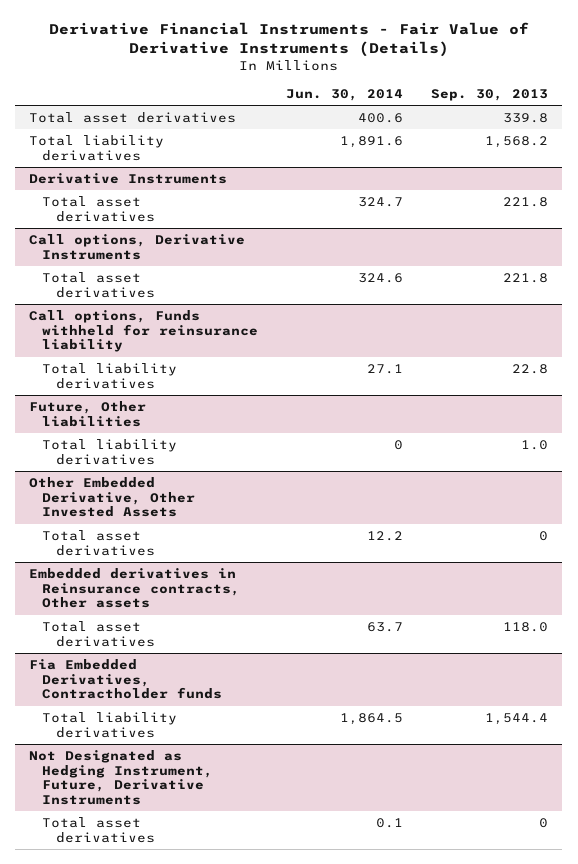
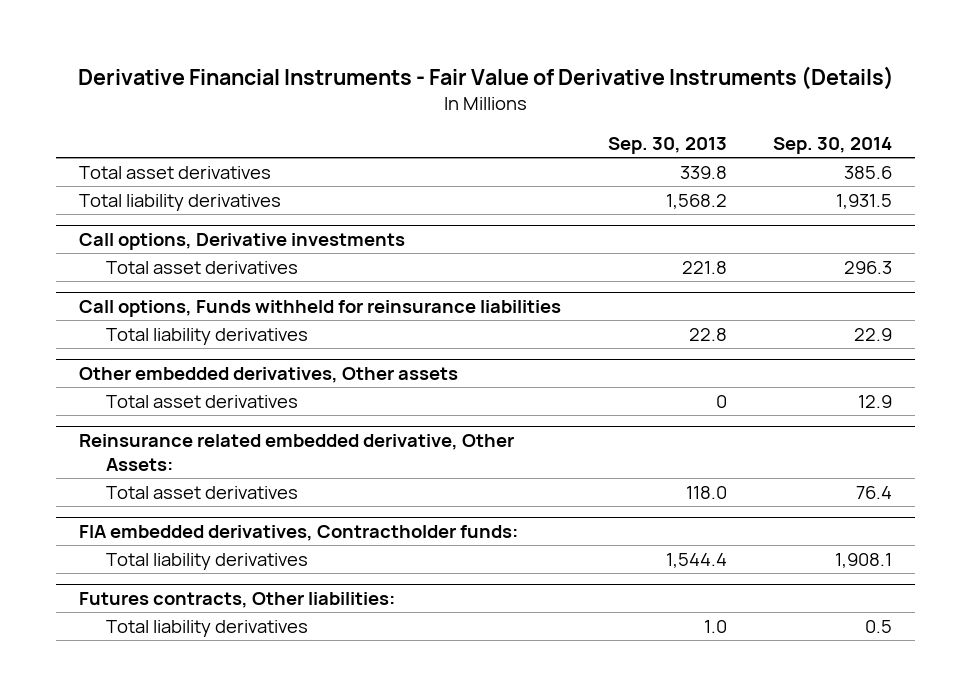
- | Jun. 30, 2014 | Sep. 30, 2013
+ | Sep. 30, 2013 | Sep. 30, 2014
- Derivative Instruments
- Total asset derivatives | 324.7 | 221.8
- Call options, Derivative Instruments
+ Call options, Derivative investments
- Call options, Funds withheld for reinsurance liability
+ Call options, Funds withheld for reinsurance liabilities
- Future, Other liabilities
- Total liability derivatives | 0 | 1.0
- Other Embedded Derivative, Other Invested Assets
+ Other embedded derivatives, Other assets
- Embedded derivatives in Reinsurance contracts, Other assets
+ Reinsurance related embedded derivative, Other Assets:
- Fia Embedded Derivatives, Contractholder funds
+ FIA embedded derivatives, Contractholder funds:
- Not Designated as Hedging Instrument, Future, Derivative Instruments
- Total asset derivatives | 0.1 | 0
+ Futures contracts, Other liabilities:
+ Total liability derivatives | 1.0 | 0.5

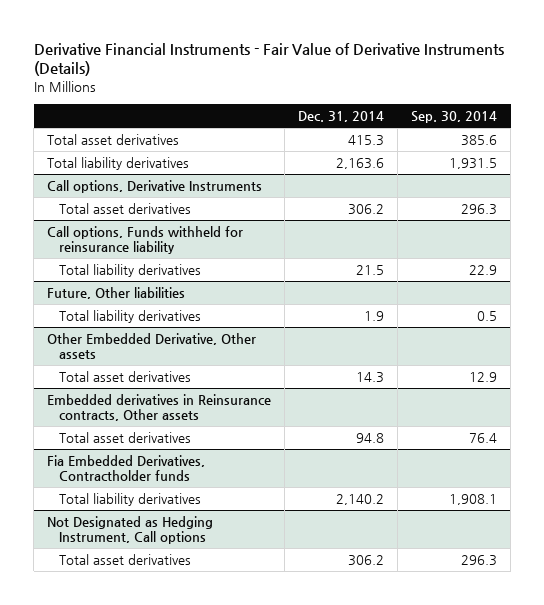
- | Sep. 30, 2013 | Sep. 30, 2014
+ | Dec. 31, 2014 | Sep. 30, 2014
- Call options, Derivative investments
+ Call options, Derivative Instruments
- Call options, Funds withheld for reinsurance liabilities
+ Call options, Funds withheld for reinsurance liability
- Other embedded derivatives, Other assets
+ Future, Other liabilities
+ Total liability derivatives | 1.9 | 0.5
+ Other Embedded Derivative, Other assets
- Reinsurance related embedded derivative, Other Assets:
+ Embedded derivatives in Reinsurance contracts, Other assets
- FIA embedded derivatives, Contractholder funds:
+ Fia Embedded Derivatives, Contractholder funds
- Futures contracts, Other liabilities:
- Total liability derivatives | 1.0 | 0.5
+ Not Designated as Hedging Instrument, Call options
+ Total asset derivatives | 306.2 | 296.3

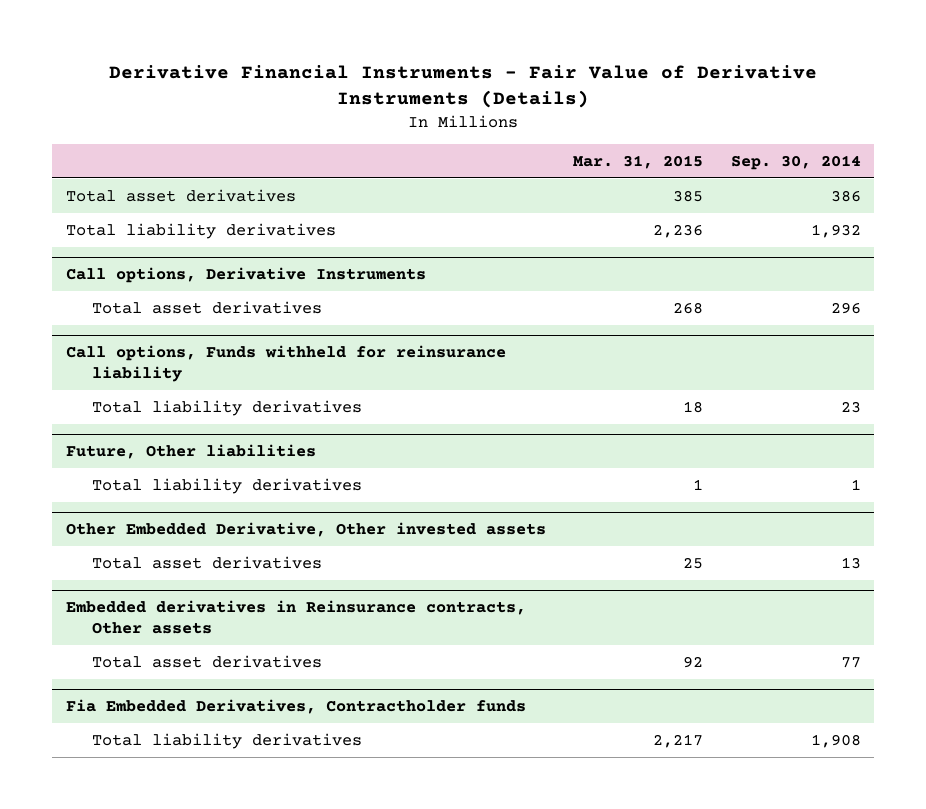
- | Dec. 31, 2014 | Sep. 30, 2014
+ | Mar. 31, 2015 | Sep. 30, 2014
- Total asset derivatives | 415.3 | 385.6
- Total liability derivatives | 2,163.6 | 1,931.5
+ Total asset derivatives | 385 | 386
+ Total liability derivatives | 2,236 | 1,932
@ Call options, Derivative Instruments
- Total asset derivatives | 306.2 | 296.3
+ Total asset derivatives | 268 | 296
@ Call options, Funds withheld for reinsurance liability
- Total liability derivatives | 21.5 | 22.9
+ Total liability derivatives | 18 | 23
@ Future, Other liabilities
- Total liability derivatives | 1.9 | 0.5
- Other Embedded Derivative, Other assets
- Total asset derivatives | 14.3 | 12.9
@ Future, Other liabilities
+ Total liability derivatives | 1 | 1
+ Other Embedded Derivative, Other invested assets
+ Total asset derivatives | 25 | 13
@ Embedded derivatives in Reinsurance contracts, Other assets
- Total asset derivatives | 94.8 | 76.4
+ Total asset derivatives | 92 | 77
@ Fia Embedded Derivatives, Contractholder funds
- Total liability derivatives | 2,140.2 | 1,908.1
- Not Designated as Hedging Instrument, Call options
- Total asset derivatives | 306.2 | 296.3
@ Fia Embedded Derivatives, Contractholder funds
+ Total liability derivatives | 2,217 | 1,908

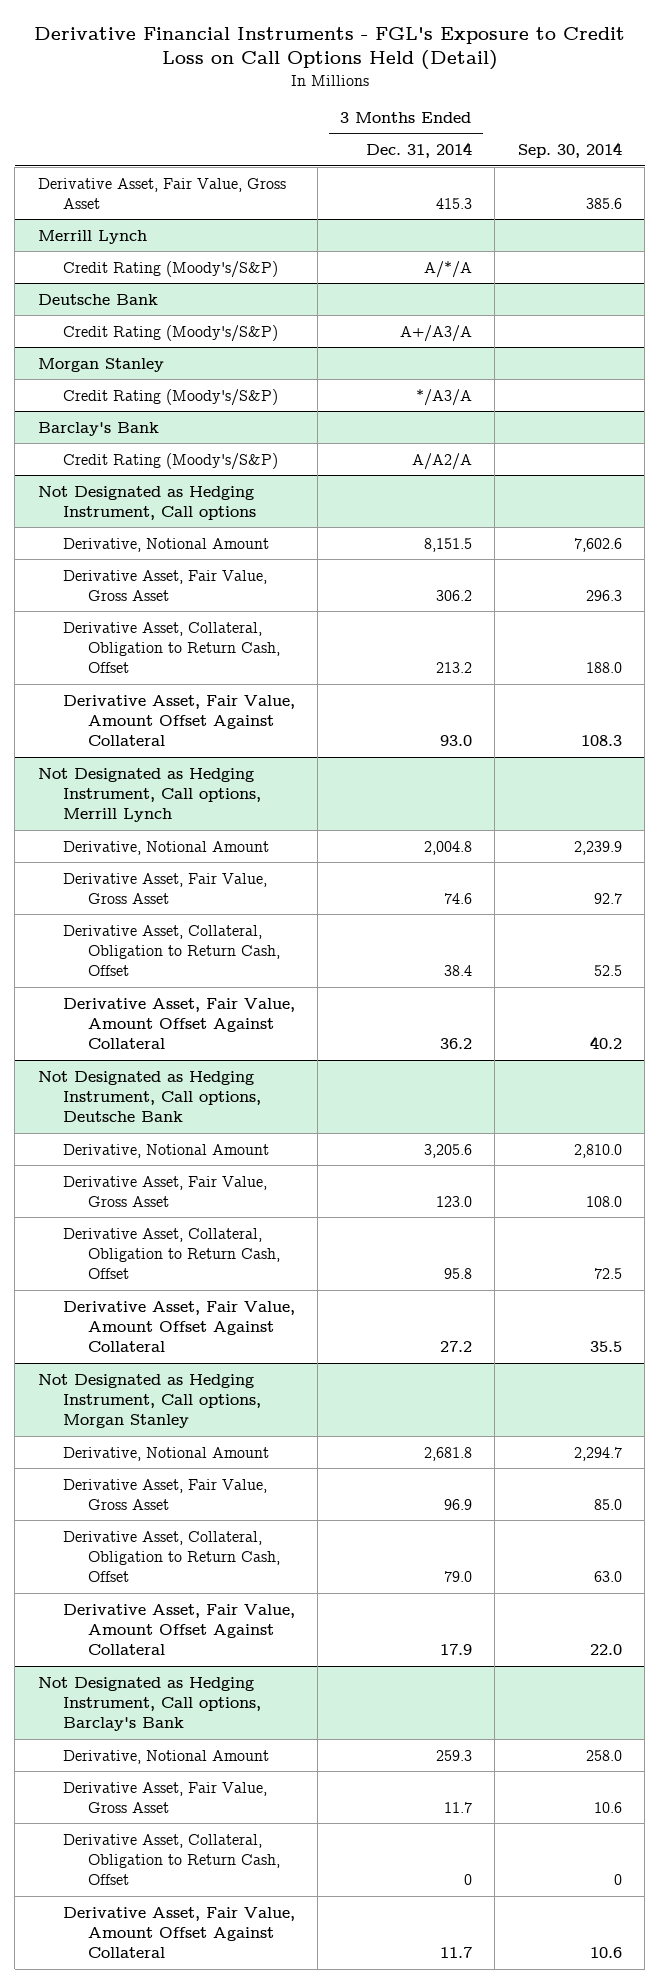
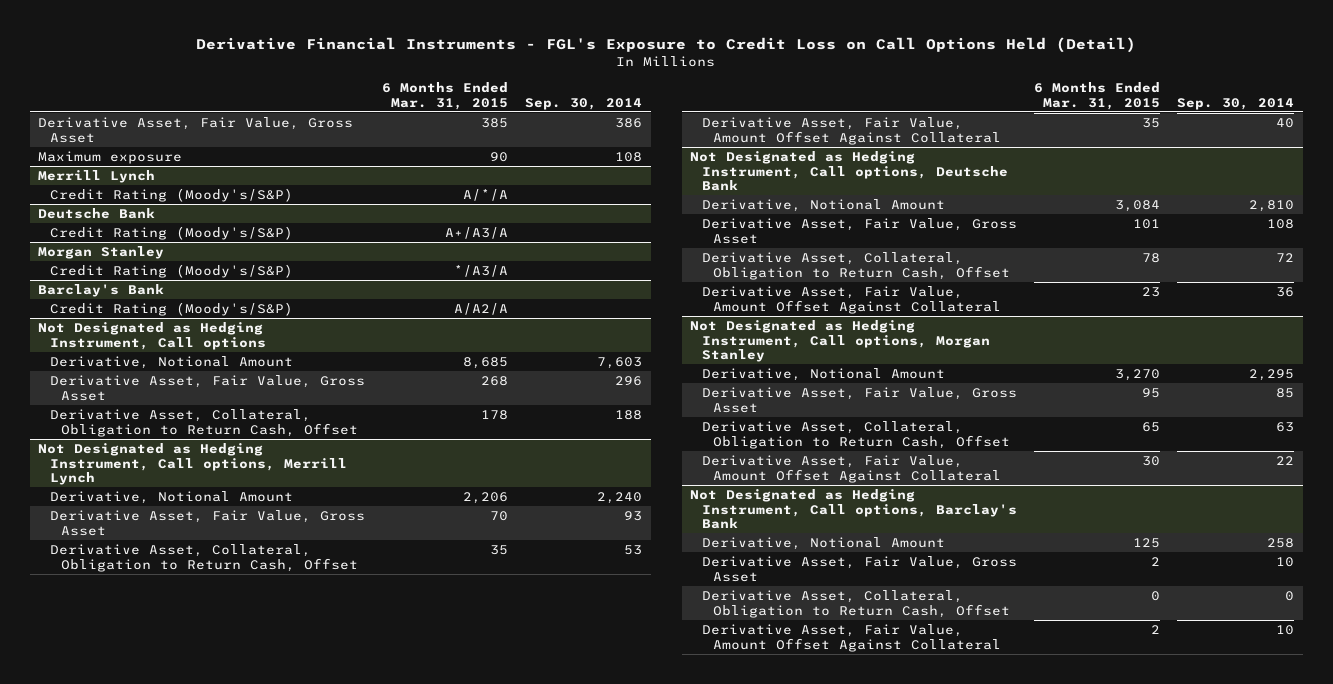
- | 3 Months Ended Dec. 31, 2014 | Sep. 30, 2014
+ | 6 Months Ended Mar. 31, 2015 | Sep. 30, 2014
- Derivative Asset, Fair Value, Gross Asset | 415.3 | 385.6
+ Derivative Asset, Fair Value, Gross Asset | 385 | 386
+ Maximum exposure | 90 | 108
@ Not Designated as Hedging Instrument, Call options
- Derivative, Notional Amount | 8,151.5 | 7,602.6
- Derivative Asset, Fair Value, Gross Asset | 306.2 | 296.3
- Derivative Asset, Collateral, Obligation to Return Cash, Offset | 213.2 | 188.0
- Derivative Asset, Fair Value, Amount Offset Against Collateral | 93.0 | 108.3
+ Derivative, Notional Amount | 8,685 | 7,603
+ Derivative Asset, Fair Value, Gross Asset | 268 | 296
+ Derivative Asset, Collateral, Obligation to Return Cash, Offset | 178 | 188
@ Not Designated as Hedging Instrument, Call options, Merrill Lynch
- Derivative, Notional Amount | 2,004.8 | 2,239.9
- Derivative Asset, Fair Value, Gross Asset | 74.6 | 92.7
- Derivative Asset, Collateral, Obligation to Return Cash, Offset | 38.4 | 52.5
- Derivative Asset, Fair Value, Amount Offset Against Collateral | 36.2 | 40.2
+ Derivative, Notional Amount | 2,206 | 2,240
+ Derivative Asset, Fair Value, Gross Asset | 70 | 93
+ Derivative Asset, Collateral, Obligation to Return Cash, Offset | 35 | 53
+ Derivative Asset, Fair Value, Amount Offset Against Collateral | 35 | 40
@ Not Designated as Hedging Instrument, Call options, Deutsche Bank
- Derivative, Notional Amount | 3,205.6 | 2,810.0
- Derivative Asset, Fair Value, Gross Asset | 123.0 | 108.0
- Derivative Asset, Collateral, Obligation to Return Cash, Offset | 95.8 | 72.5
- Derivative Asset, Fair Value, Amount Offset Against Collateral | 27.2 | 35.5
+ Derivative, Notional Amount | 3,084 | 2,810
+ Derivative Asset, Fair Value, Gross Asset | 101 | 108
+ Derivative Asset, Collateral, Obligation to Return Cash, Offset | 78 | 72
+ Derivative Asset, Fair Value, Amount Offset Against Collateral | 23 | 36
@ Not Designated as Hedging Instrument, Call options, Morgan Stanley
- Derivative, Notional Amount | 2,681.8 | 2,294.7
- Derivative Asset, Fair Value, Gross Asset | 96.9 | 85.0
- Derivative Asset, Collateral, Obligation to Return Cash, Offset | 79.0 | 63.0
- Derivative Asset, Fair Value, Amount Offset Against Collateral | 17.9 | 22.0
+ Derivative, Notional Amount | 3,270 | 2,295
+ Derivative Asset, Fair Value, Gross Asset | 95 | 85
+ Derivative Asset, Collateral, Obligation to Return Cash, Offset | 65 | 63
+ Derivative Asset, Fair Value, Amount Offset Against Collateral | 30 | 22
@ Not Designated as Hedging Instrument, Call options, Barclay's Bank
- Derivative, Notional Amount | 259.3 | 258.0
- Derivative Asset, Fair Value, Gross Asset | 11.7 | 10.6
+ Derivative, Notional Amount | 125 | 258
+ Derivative Asset, Fair Value, Gross Asset | 2 | 10
- Derivative Asset, Fair Value, Amount Offset Against Collateral | 11.7 | 10.6
+ Derivative Asset, Fair Value, Amount Offset Against Collateral | 2 | 10

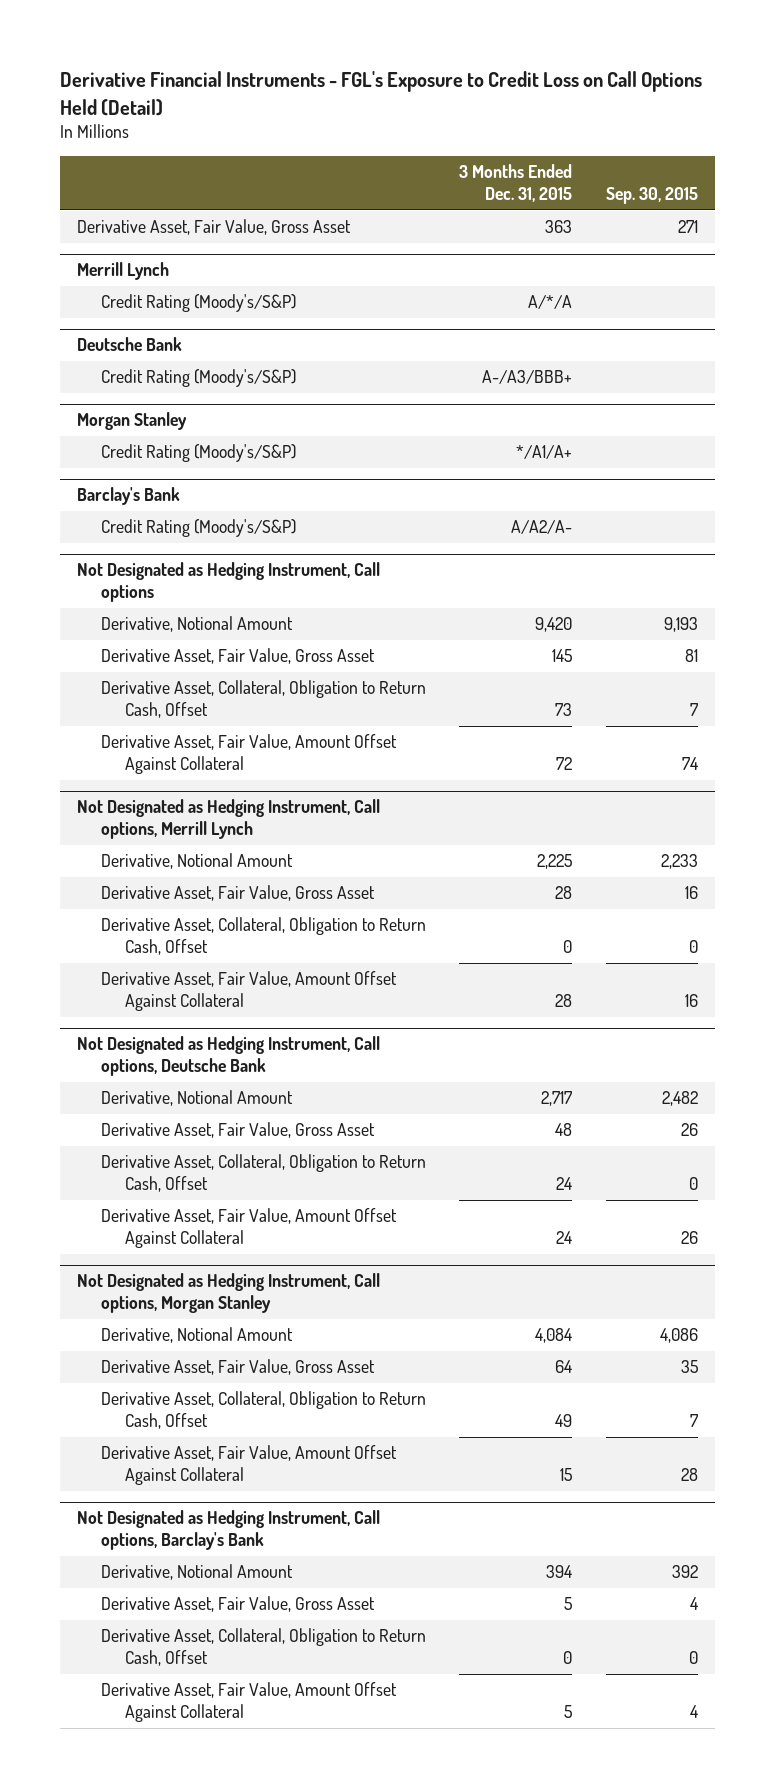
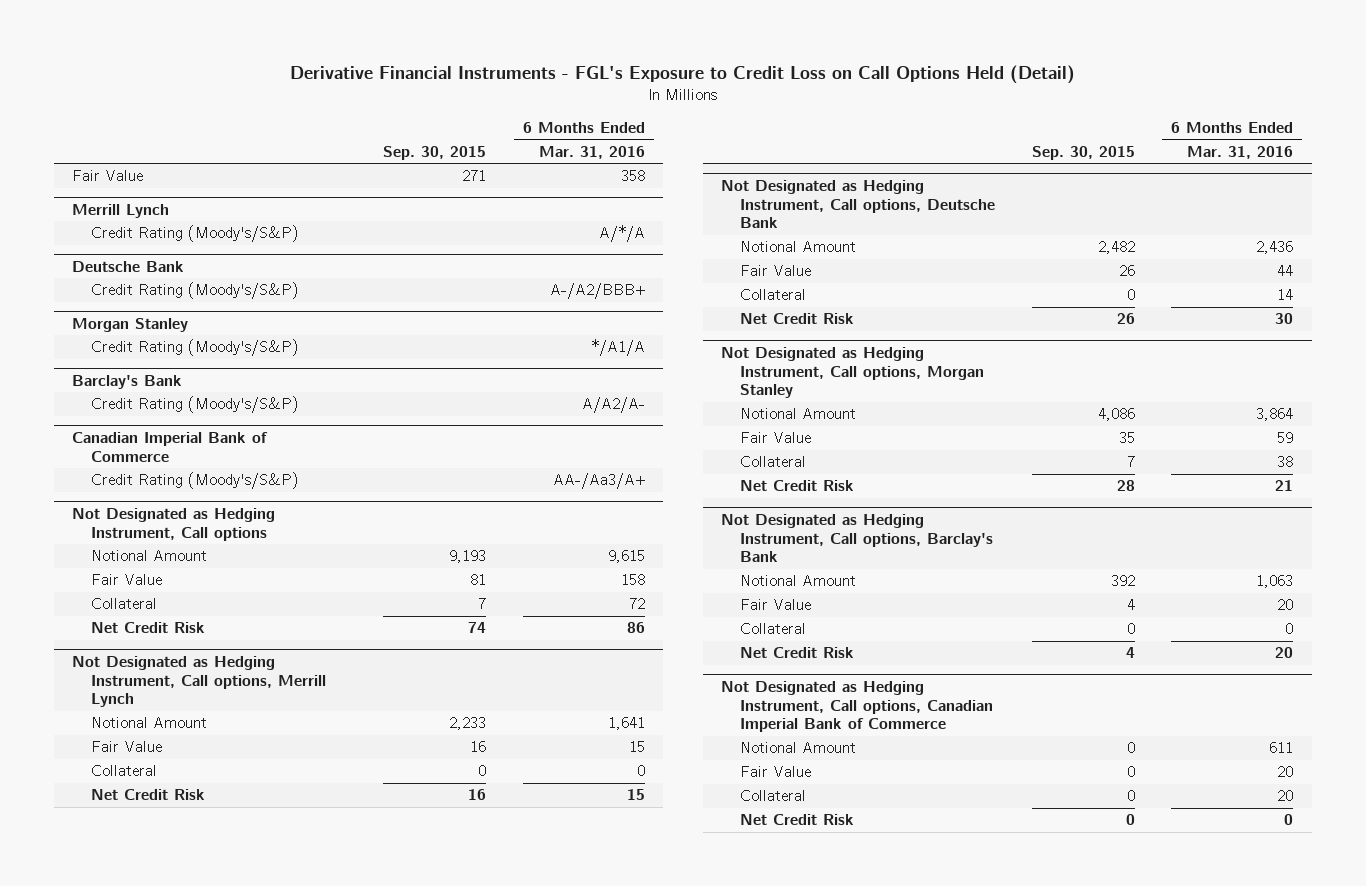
- | 3 Months Ended Dec. 31, 2015 | Sep. 30, 2015
+ | Sep. 30, 2015 | 6 Months Ended Mar. 31, 2016
- Derivative Asset, Fair Value, Gross Asset | 363 | 271
+ Fair Value | 271 | 358
+ Canadian Imperial Bank of Commerce
+ Credit Rating (Moody's/S&P) | | AA-/Aa3/A+
@ Not Designated as Hedging Instrument, Call options
- Derivative, Notional Amount | 9,420 | 9,193
- Derivative Asset, Fair Value, Gross Asset | 145 | 81
- Derivative Asset, Collateral, Obligation to Return Cash, Offset | 73 | 7
- Derivative Asset, Fair Value, Amount Offset Against Collateral | 72 | 74
+ Notional Amount | 9,193 | 9,615
+ Fair Value | 81 | 158
+ Collateral | 7 | 72
+ Net Credit Risk | 74 | 86
@ Not Designated as Hedging Instrument, Call options, Merrill Lynch
- Derivative, Notional Amount | 2,225 | 2,233
- Derivative Asset, Fair Value, Gross Asset | 28 | 16
- Derivative Asset, Collateral, Obligation to Return Cash, Offset | 0 | 0
- Derivative Asset, Fair Value, Amount Offset Against Collateral | 28 | 16
+ Notional Amount | 2,233 | 1,641
+ Fair Value | 16 | 15
+ Collateral | 0 | 0
+ Net Credit Risk | 16 | 15
@ Not Designated as Hedging Instrument, Call options, Deutsche Bank
- Derivative, Notional Amount | 2,717 | 2,482
- Derivative Asset, Fair Value, Gross Asset | 48 | 26
- Derivative Asset, Collateral, Obligation to Return Cash, Offset | 24 | 0
- Derivative Asset, Fair Value, Amount Offset Against Collateral | 24 | 26
+ Notional Amount | 2,482 | 2,436
+ Fair Value | 26 | 44
+ Collateral | 0 | 14
+ Net Credit Risk | 26 | 30
@ Not Designated as Hedging Instrument, Call options, Morgan Stanley
- Derivative, Notional Amount | 4,084 | 4,086
- Derivative Asset, Fair Value, Gross Asset | 64 | 35
- Derivative Asset, Collateral, Obligation to Return Cash, Offset | 49 | 7
- Derivative Asset, Fair Value, Amount Offset Against Collateral | 15 | 28
+ Notional Amount | 4,086 | 3,864
+ Fair Value | 35 | 59
+ Collateral | 7 | 38
+ Net Credit Risk | 28 | 21
@ Not Designated as Hedging Instrument, Call options, Barclay's Bank
- Derivative, Notional Amount | 394 | 392
- Derivative Asset, Fair Value, Gross Asset | 5 | 4
- Derivative Asset, Collateral, Obligation to Return Cash, Offset | 0 | 0
- Derivative Asset, Fair Value, Amount Offset Against Collateral | 5 | 4
+ Notional Amount | 392 | 1,063
+ Fair Value | 4 | 20
+ Collateral | 0 | 0
+ Net Credit Risk | 4 | 20
+ Not Designated as Hedging Instrument, Call options, Canadian Imperial Bank of Commerce
+ Notional Amount | 0 | 611
+ Fair Value | 0 | 20
+ Collateral | 0 | 20
+ Net Credit Risk | 0 | 0

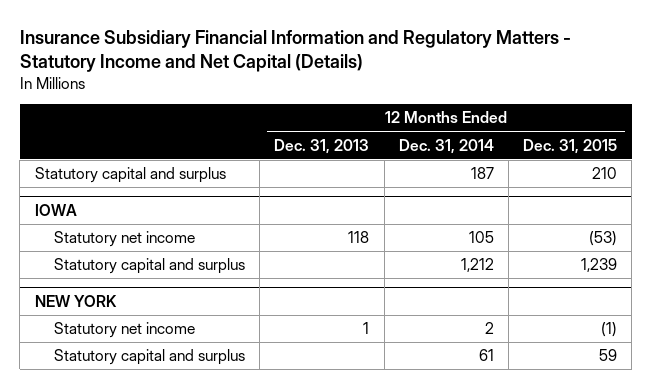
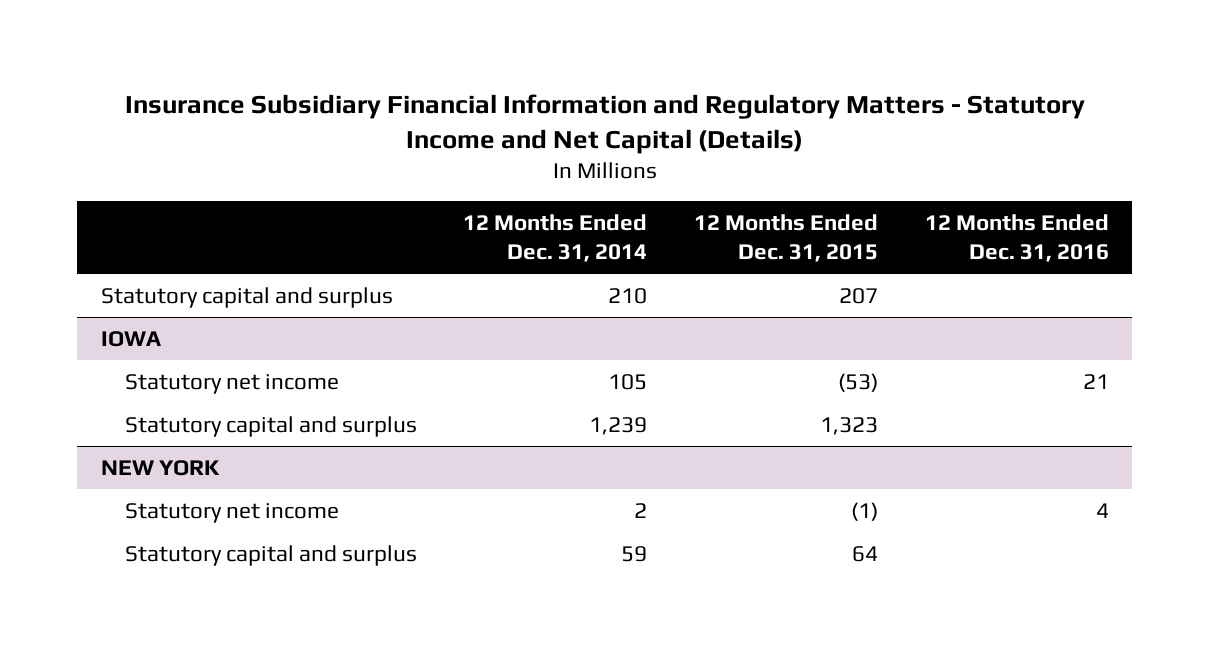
- | 12 Months Ended Dec. 31, 2013 | 12 Months Ended Dec. 31, 2014 | 12 Months Ended Dec. 31, 2015
+ | 12 Months Ended Dec. 31, 2014 | 12 Months Ended Dec. 31, 2015 | 12 Months Ended Dec. 31, 2016
- Statutory capital and surplus | | 187 | 210
+ Statutory capital and surplus | 210 | 207 |
@ IOWA
- Statutory capital and surplus | | 1,212 | 1,239
+ Statutory capital and surplus | 1,239 | 1,323 |
@ NEW YORK
- Statutory capital and surplus | | 61 | 59
+ Statutory capital and surplus | 59 | 64 |

